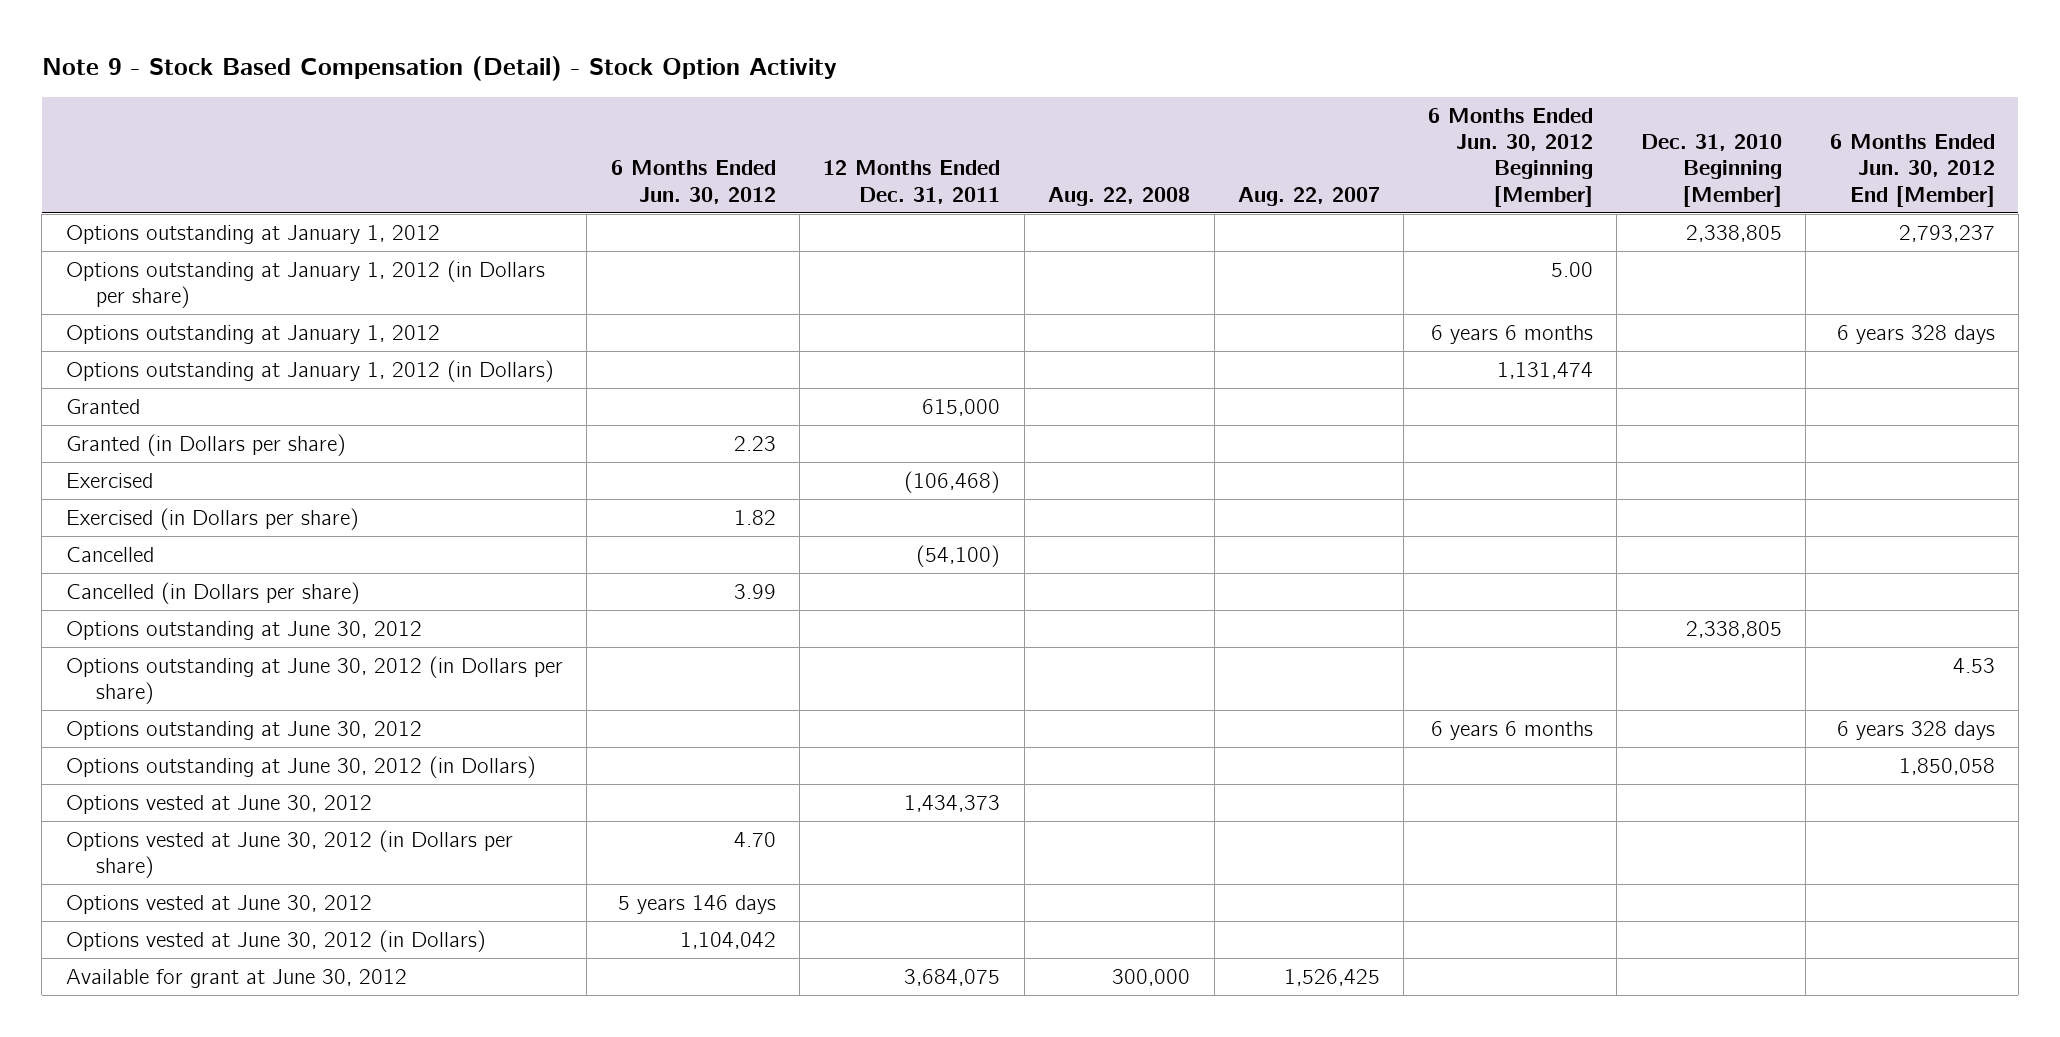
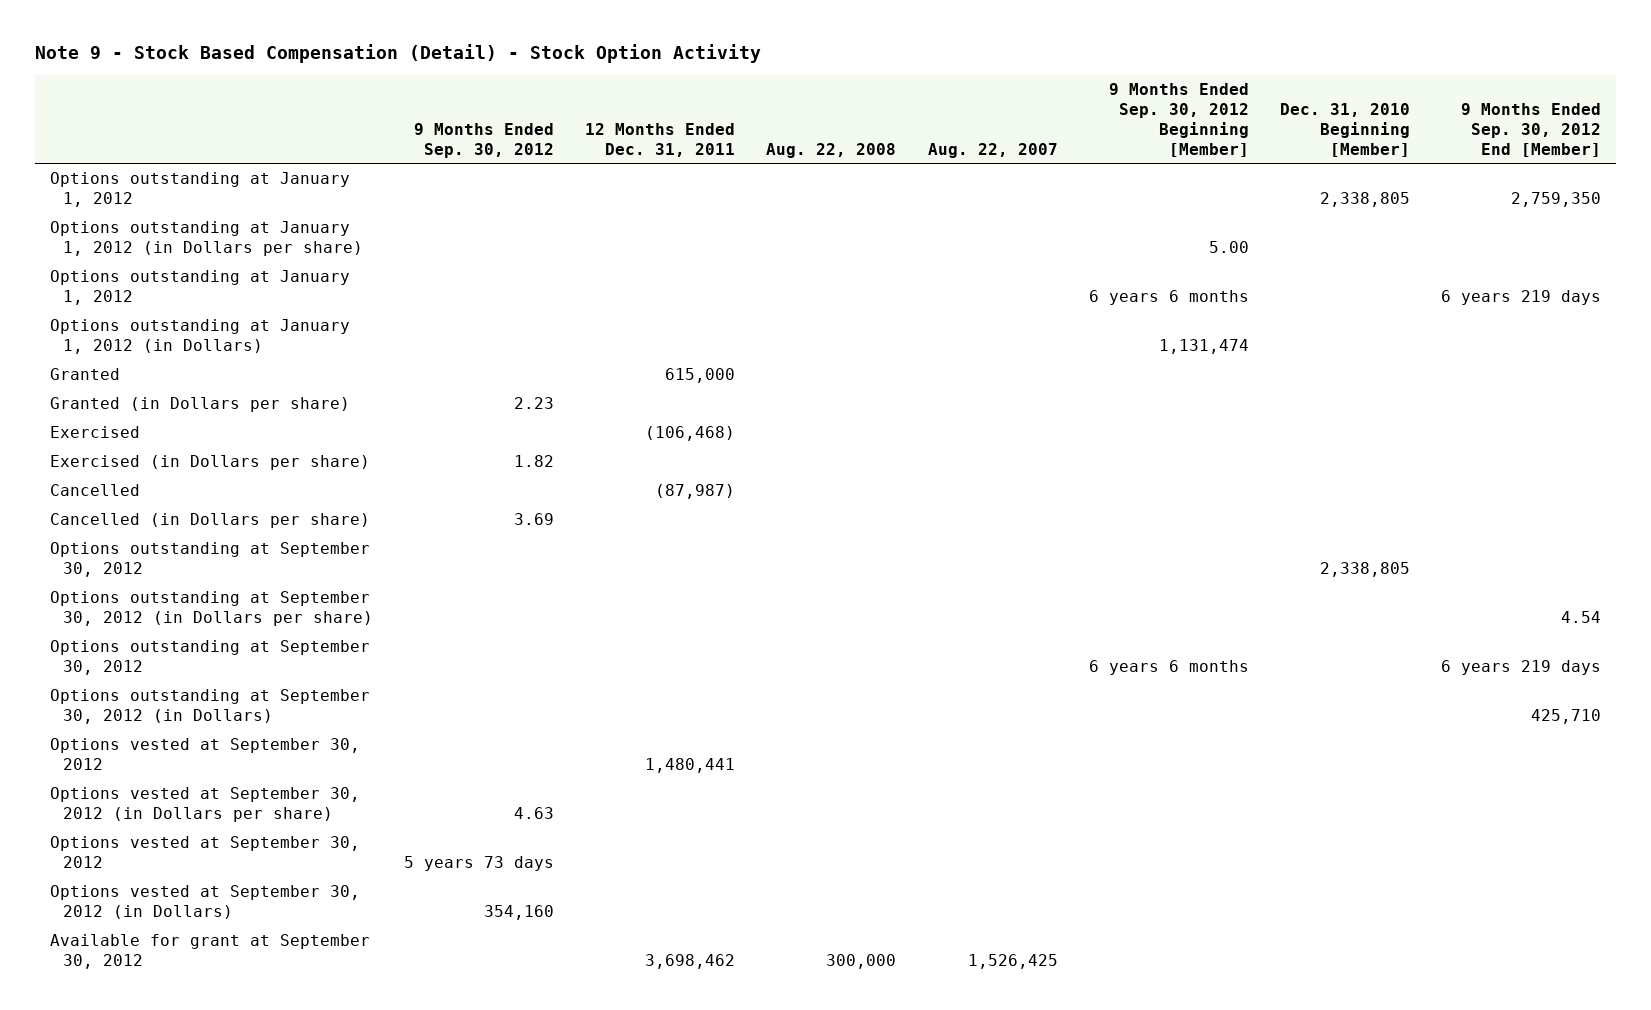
- | 6 Months Ended Jun. 30, 2012 | 12 Months Ended Dec. 31, 2011 | Aug. 22, 2008 | Aug. 22, 2007 | 6 Months Ended Jun. 30, 2012 Beginning [Member] | Dec. 31, 2010 Beginning [Member] | 6 Months Ended Jun. 30, 2012 End [Member]
+ | 9 Months Ended Sep. 30, 2012 | 12 Months Ended Dec. 31, 2011 | Aug. 22, 2008 | Aug. 22, 2007 | 9 Months Ended Sep. 30, 2012 Beginning [Member] | Dec. 31, 2010 Beginning [Member] | 9 Months Ended Sep. 30, 2012 End [Member]
- Cancelled | | (54,100) | | | | |
+ Cancelled | | (87,987) | | | | |
- Options outstanding at June 30, 2012 | | | | | | 2,338,805 |
- Options outstanding at June 30, 2012 (in Dollars per share) | | | | | | | 4.53
- Options outstanding at June 30, 2012 | | | | | 6 years 6 months | | 6 years 328 days
- Options outstanding at June 30, 2012 (in Dollars) | | | | | | | 1,850,058
- Options vested at June 30, 2012 | | 1,434,373 | | | | |
- Options vested at June 30, 2012 (in Dollars per share) | 4.70 | | | | | |
- Options vested at June 30, 2012 | 5 years 146 days | | | | | |
- Options vested at June 30, 2012 (in Dollars) | 1,104,042 | | | | | |
- Available for grant at June 30, 2012 | | 3,684,075 | 300,000 | 1,526,425 | | |
+ Options outstanding at September 30, 2012 | | | | | | 2,338,805 |
+ Options outstanding at September 30, 2012 (in Dollars per share) | | | | | | | 4.54
+ Options outstanding at September 30, 2012 | | | | | 6 years 6 months | | 6 years 219 days
+ Options outstanding at September 30, 2012 (in Dollars) | | | | | | | 425,710
+ Options vested at September 30, 2012 | | 1,480,441 | | | | |
+ Options vested at September 30, 2012 (in Dollars per share) | 4.63 | | | | | |
+ Options vested at September 30, 2012 | 5 years 73 days | | | | | |
+ Options vested at September 30, 2012 (in Dollars) | 354,160 | | | | | |
+ Available for grant at September 30, 2012 | | 3,698,462 | 300,000 | 1,526,425 | | |

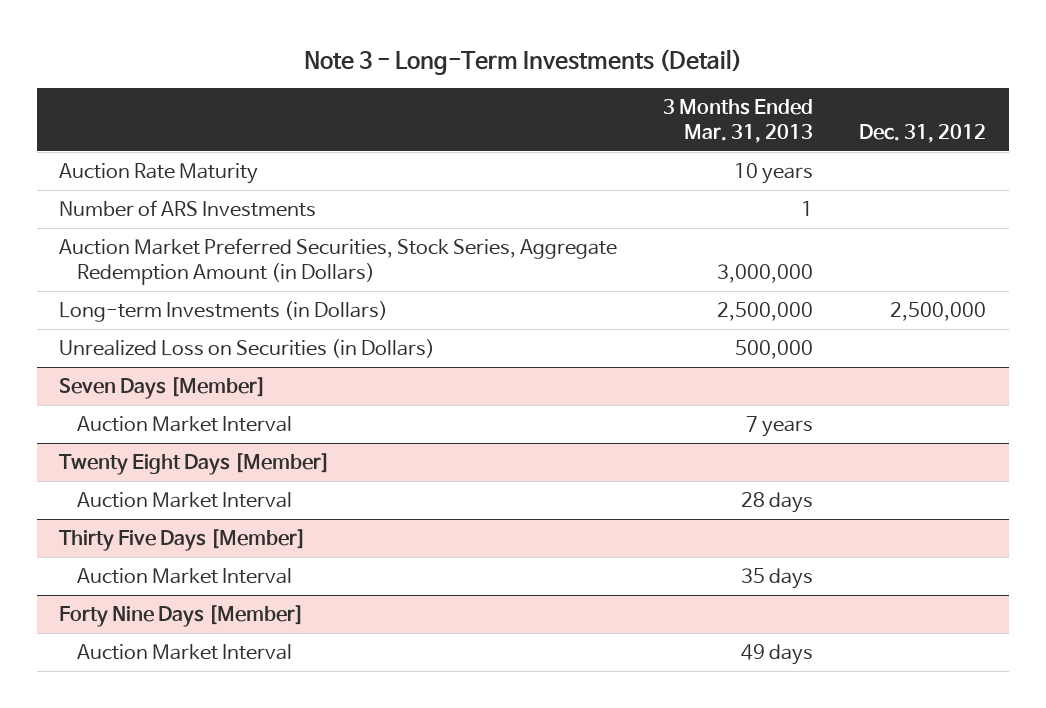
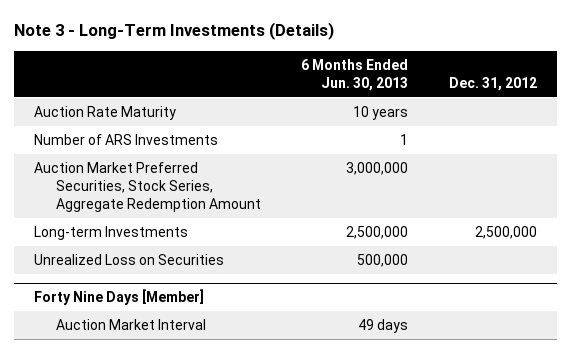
- Note 3 - Long-Term Investments (Detail)
+ Note 3 - Long-Term Investments (Details)
- | 3 Months Ended Mar. 31, 2013 | Dec. 31, 2012
+ | 6 Months Ended Jun. 30, 2013 | Dec. 31, 2012
- Auction Market Preferred Securities, Stock Series, Aggregate Redemption Amount (in Dollars) | 3,000,000 |
- Long-term Investments (in Dollars) | 2,500,000 | 2,500,000
- Unrealized Loss on Securities (in Dollars) | 500,000 |
- Seven Days [Member]
- Auction Market Interval | 7 years |
- Twenty Eight Days [Member]
- Auction Market Interval | 28 days |
- Thirty Five Days [Member]
- Auction Market Interval | 35 days |
+ Auction Market Preferred Securities, Stock Series, Aggregate Redemption Amount | 3,000,000 |
+ Long-term Investments | 2,500,000 | 2,500,000
+ Unrealized Loss on Securities | 500,000 |

